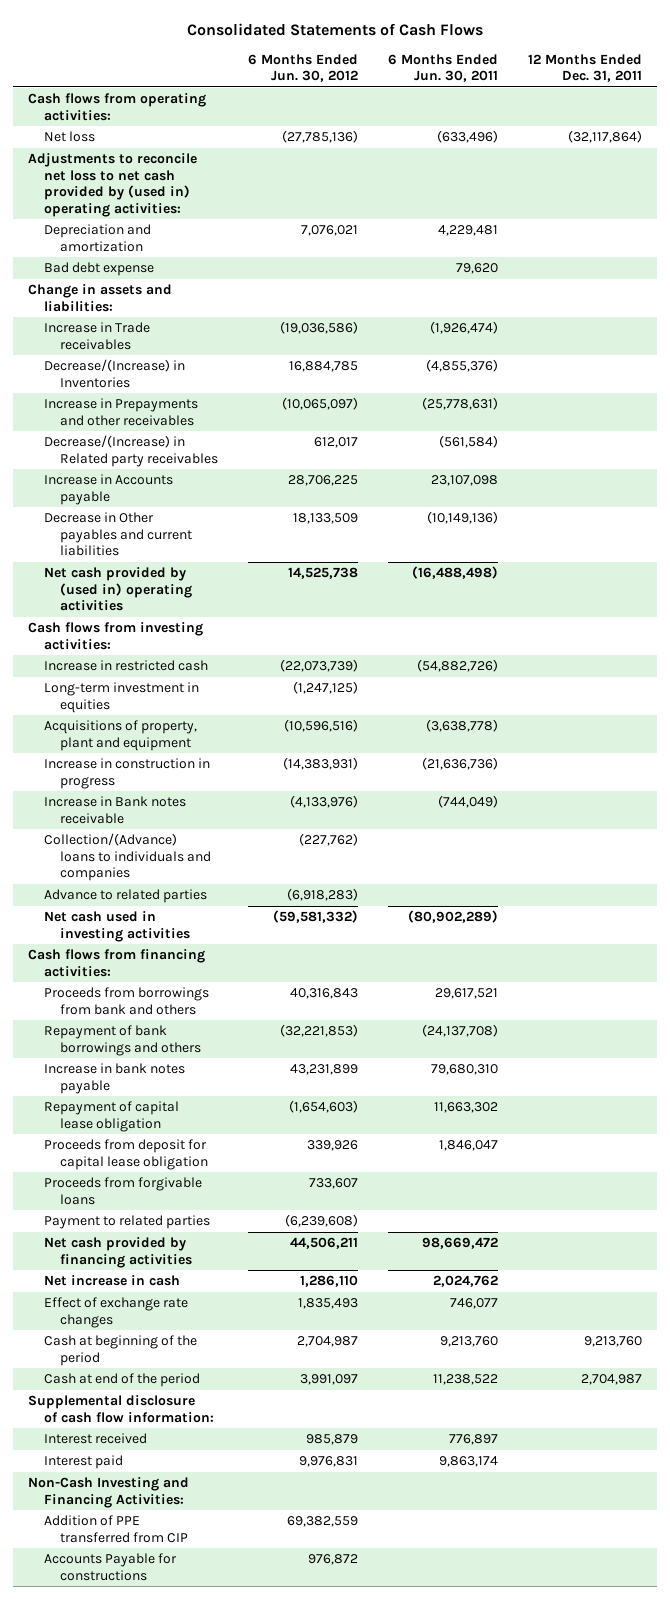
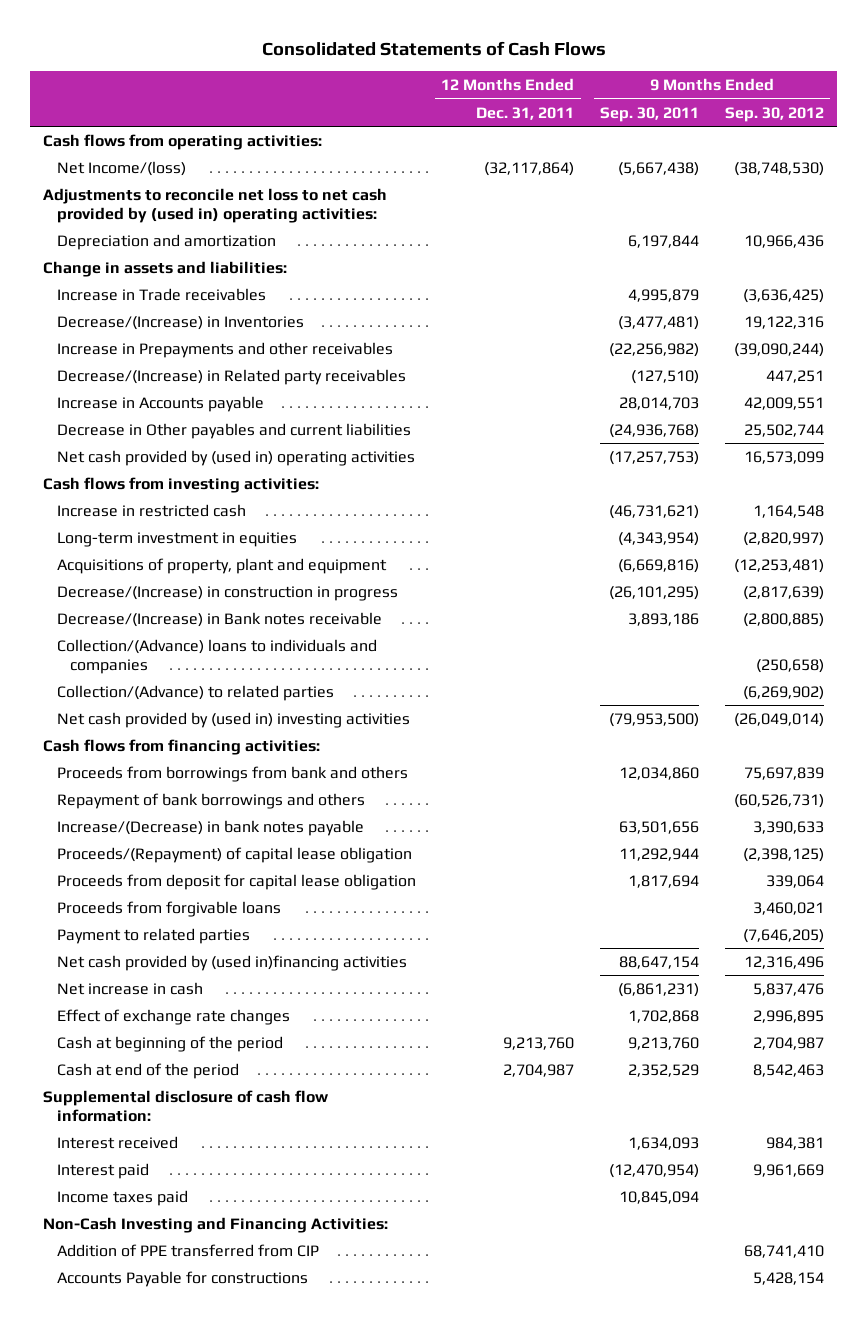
- | 6 Months Ended Jun. 30, 2012 | 6 Months Ended Jun. 30, 2011 | 12 Months Ended Dec. 31, 2011
+ | 12 Months Ended Dec. 31, 2011 | 9 Months Ended Sep. 30, 2011 | 9 Months Ended Sep. 30, 2012
- Net loss | (27,785,136) | (633,496) | (32,117,864)
+ Net Income/(loss) | (32,117,864) | (5,667,438) | (38,748,530)
- Bad debt expense | | 79,620 |
- Increase in construction in progress | (14,383,931) | (21,636,736) |
- Increase in Bank notes receivable | (4,133,976) | (744,049) |
+ Decrease/(Increase) in construction in progress | | (26,101,295) | (2,817,639)
+ Decrease/(Increase) in Bank notes receivable | | 3,893,186 | (2,800,885)
- Advance to related parties | (6,918,283) | |
- Net cash used in investing activities | (59,581,332) | (80,902,289) |
+ Collection/(Advance) to related parties | | | (6,269,902)
+ Net cash provided by (used in) investing activities | | (79,953,500) | (26,049,014)
- Increase in bank notes payable | 43,231,899 | 79,680,310 |
- Repayment of capital lease obligation | (1,654,603) | 11,663,302 |
+ Increase/(Decrease) in bank notes payable | | 63,501,656 | 3,390,633
+ Proceeds/(Repayment) of capital lease obligation | | 11,292,944 | (2,398,125)
- Net cash provided by financing activities | 44,506,211 | 98,669,472 |
+ Net cash provided by (used in)financing activities | | 88,647,154 | 12,316,496
+ Income taxes paid | | 10,845,094 |

